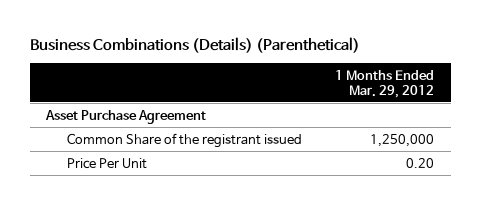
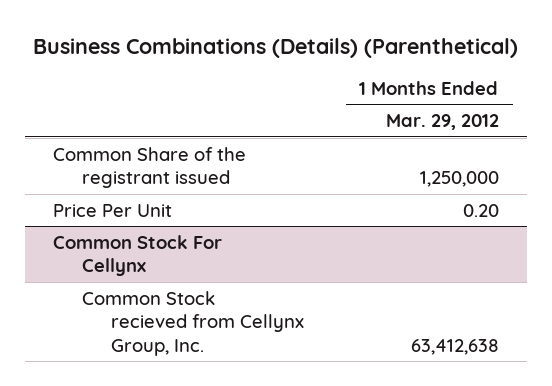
- Asset Purchase Agreement
+ Common Stock For Cellynx
+ Common Stock recieved from Cellynx Group, Inc. | 63,412,638

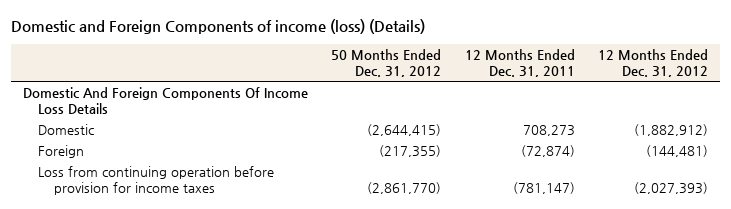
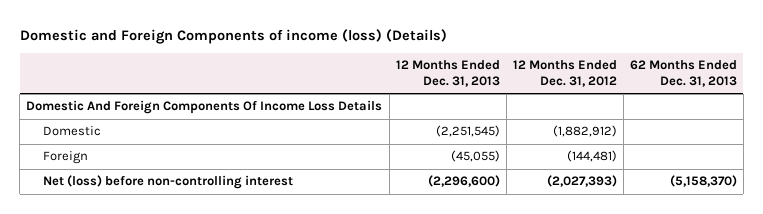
- | 50 Months Ended Dec. 31, 2012 | 12 Months Ended Dec. 31, 2011 | 12 Months Ended Dec. 31, 2012
+ | 12 Months Ended Dec. 31, 2013 | 12 Months Ended Dec. 31, 2012 | 62 Months Ended Dec. 31, 2013
- Loss from continuing operation before provision for income taxes | (2,861,770) | (781,147) | (2,027,393)
+ Net (loss) before non-controlling interest | (2,296,600) | (2,027,393) | (5,158,370)

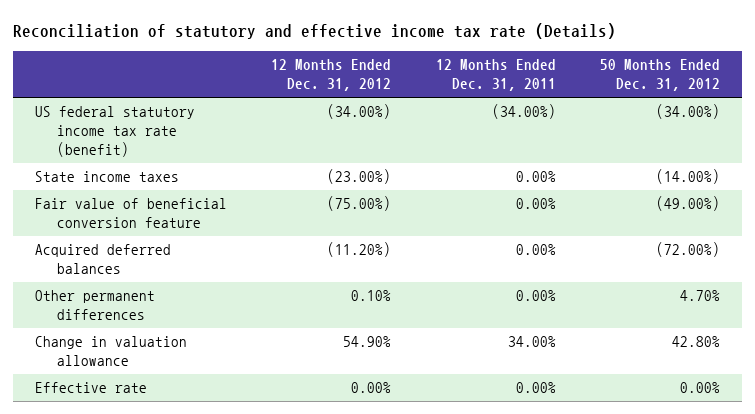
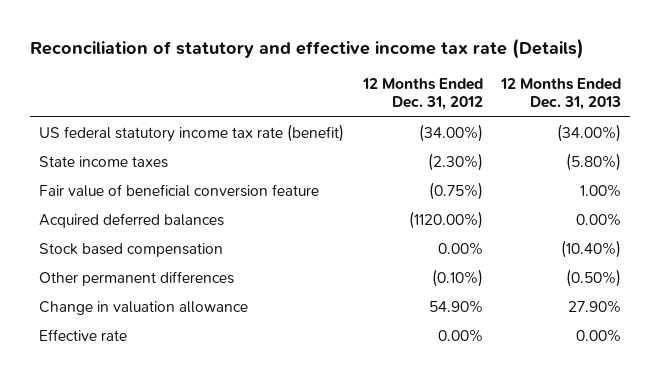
- | 12 Months Ended Dec. 31, 2012 | 12 Months Ended Dec. 31, 2011 | 50 Months Ended Dec. 31, 2012
+ | 12 Months Ended Dec. 31, 2012 | 12 Months Ended Dec. 31, 2013
- State income taxes | (23.00%) | 0.00% | (14.00%)
- Fair value of beneficial conversion feature | (75.00%) | 0.00% | (49.00%)
- Acquired deferred balances | (11.20%) | 0.00% | (72.00%)
- Other permanent differences | 0.10% | 0.00% | 4.70%
+ State income taxes | (2.30%) | (5.80%)
+ Fair value of beneficial conversion feature | (0.75%) | 1.00%
+ Acquired deferred balances | (1120.00%) | 0.00%
+ Stock based compensation | 0.00% | (10.40%)
+ Other permanent differences | (0.10%) | (0.50%)

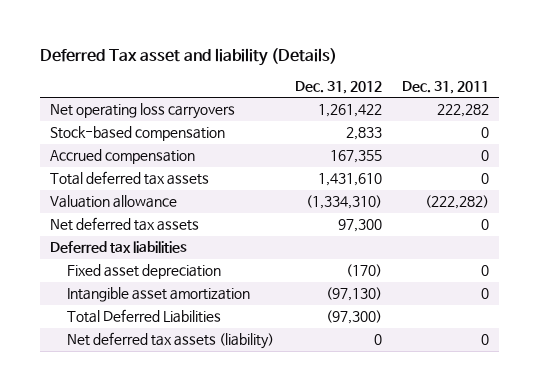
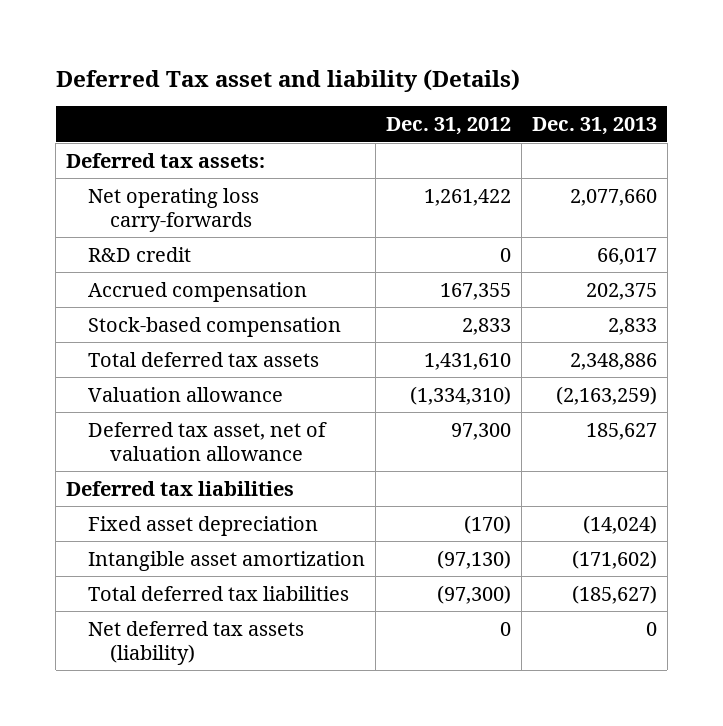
- | Dec. 31, 2012 | Dec. 31, 2011
+ | Dec. 31, 2012 | Dec. 31, 2013
- Net operating loss carryovers | 1,261,422 | 222,282
+ Deferred tax assets:
+ Net operating loss carry-forwards | 1,261,422 | 2,077,660
+ R&D credit | 0 | 66,017
moved down: Stock-based compensation | 2,833 | 2,833
- Net deferred tax assets | 97,300 | 0
+ Deferred tax asset, net of valuation allowance | 97,300 | 185,627
- Total Deferred Liabilities | (97,300) |
+ Total deferred tax liabilities | (97,300) | (185,627)

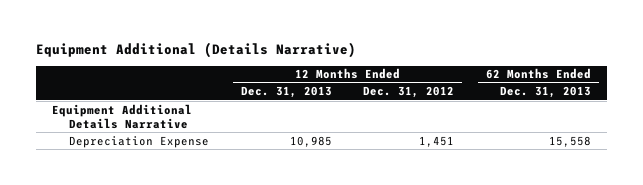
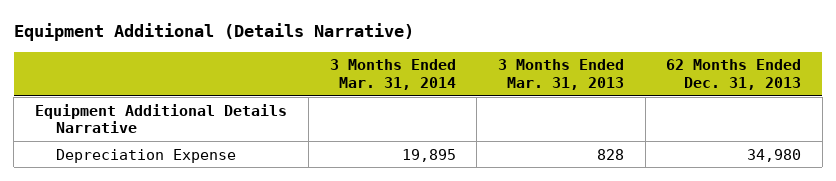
- | 12 Months Ended Dec. 31, 2013 | 12 Months Ended Dec. 31, 2012 | 62 Months Ended Dec. 31, 2013
+ | 3 Months Ended Mar. 31, 2014 | 3 Months Ended Mar. 31, 2013 | 62 Months Ended Dec. 31, 2013
- Depreciation Expense | 10,985 | 1,451 | 15,558
+ Depreciation Expense | 19,895 | 828 | 34,980

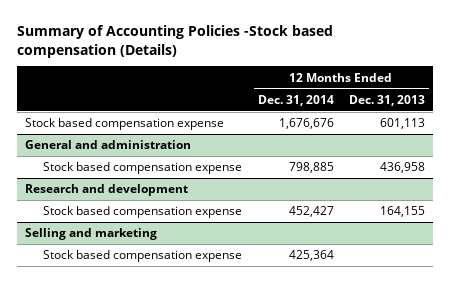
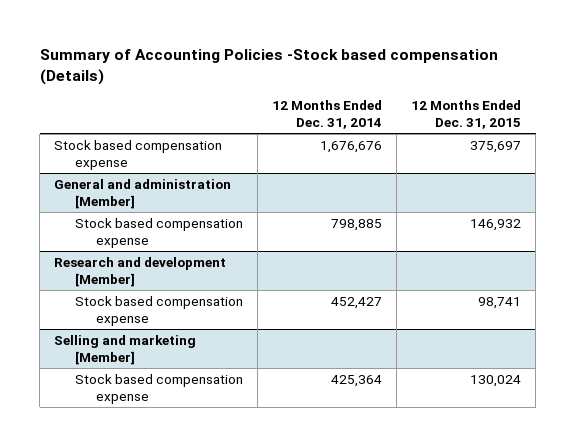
- | 12 Months Ended Dec. 31, 2014 | 12 Months Ended Dec. 31, 2013
+ | 12 Months Ended Dec. 31, 2014 | 12 Months Ended Dec. 31, 2015
- General and administration
+ General and administration [Member]
- Research and development
+ Research and development [Member]
- Selling and marketing
+ Selling and marketing [Member]

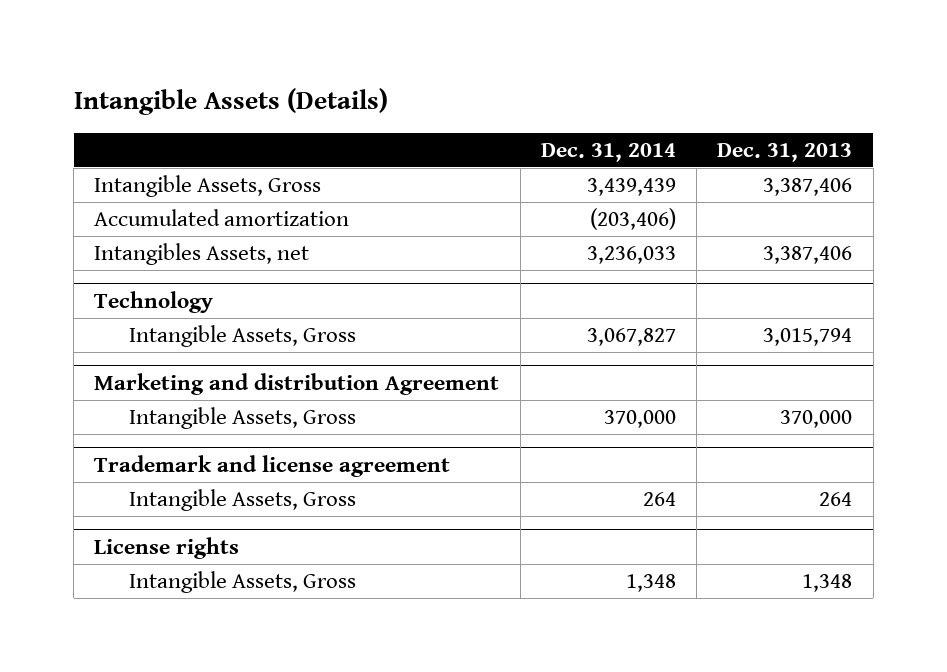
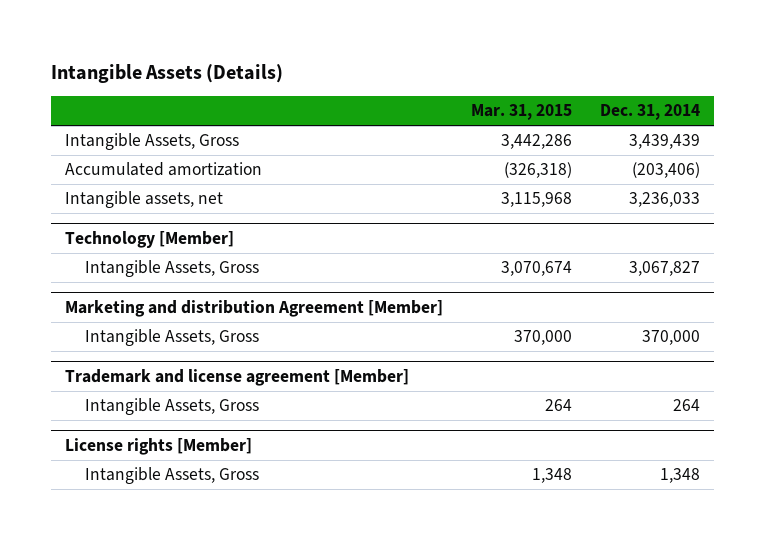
- | Dec. 31, 2014 | Dec. 31, 2013
+ | Mar. 31, 2015 | Dec. 31, 2014
- Intangibles Assets, net | 3,236,033 | 3,387,406
- Technology
+ Intangible assets, net | 3,115,968 | 3,236,033
+ Technology [Member]
- Marketing and distribution Agreement
+ Marketing and distribution Agreement [Member]
- Trademark and license agreement
+ Trademark and license agreement [Member]
- License rights
+ License rights [Member]

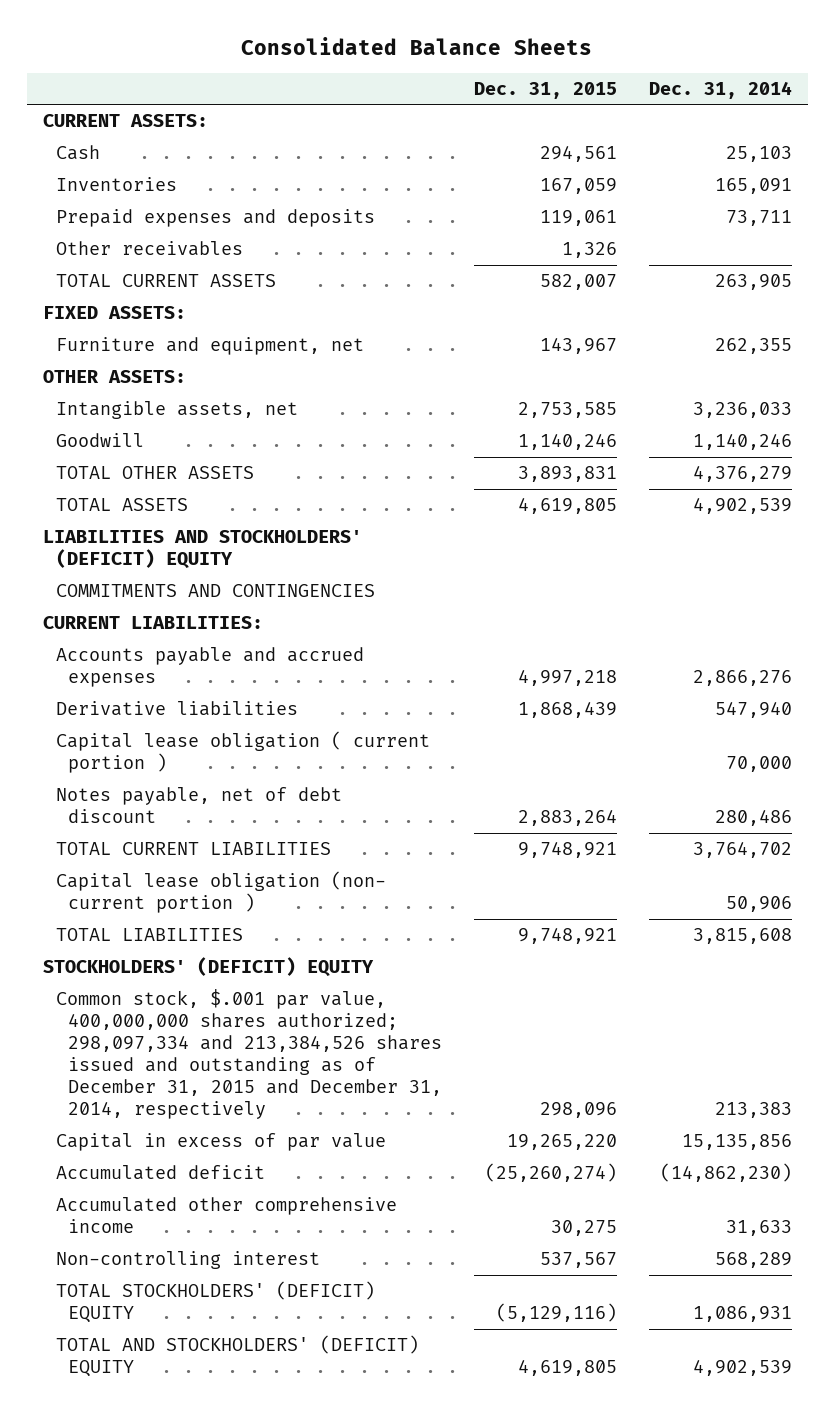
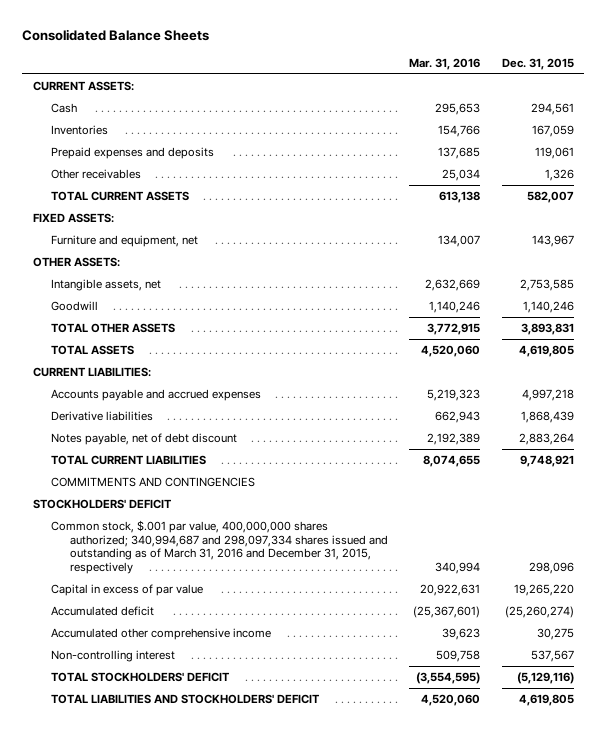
- | Dec. 31, 2015 | Dec. 31, 2014
+ | Mar. 31, 2016 | Dec. 31, 2015
- LIABILITIES AND STOCKHOLDERS' (DEFICIT) EQUITY
- Capital lease obligation ( current portion ) | | 70,000
- Capital lease obligation (non- current portion ) | | 50,906
- TOTAL LIABILITIES | 9,748,921 | 3,815,608
- STOCKHOLDERS' (DEFICIT) EQUITY
- Common stock, $.001 par value, 400,000,000 shares authorized; 298,097,334 and 213,384,526 shares issued and outstanding as of December 31, 2015 and December 31, 2014, respectively | 298,096 | 213,383
moved down: COMMITMENTS AND CONTINGENCIES
+ STOCKHOLDERS' DEFICIT
+ Common stock, $.001 par value, 400,000,000 shares authorized; 340,994,687 and 298,097,334 shares issued and outstanding as of March 31, 2016 and December 31, 2015, respectively | 340,994 | 298,096
- TOTAL STOCKHOLDERS' (DEFICIT) EQUITY | (5,129,116) | 1,086,931
- TOTAL AND STOCKHOLDERS' (DEFICIT) EQUITY | 4,619,805 | 4,902,539
+ TOTAL STOCKHOLDERS' DEFICIT | (3,554,595) | (5,129,116)
+ TOTAL LIABILITIES AND STOCKHOLDERS' DEFICIT | 4,520,060 | 4,619,805

